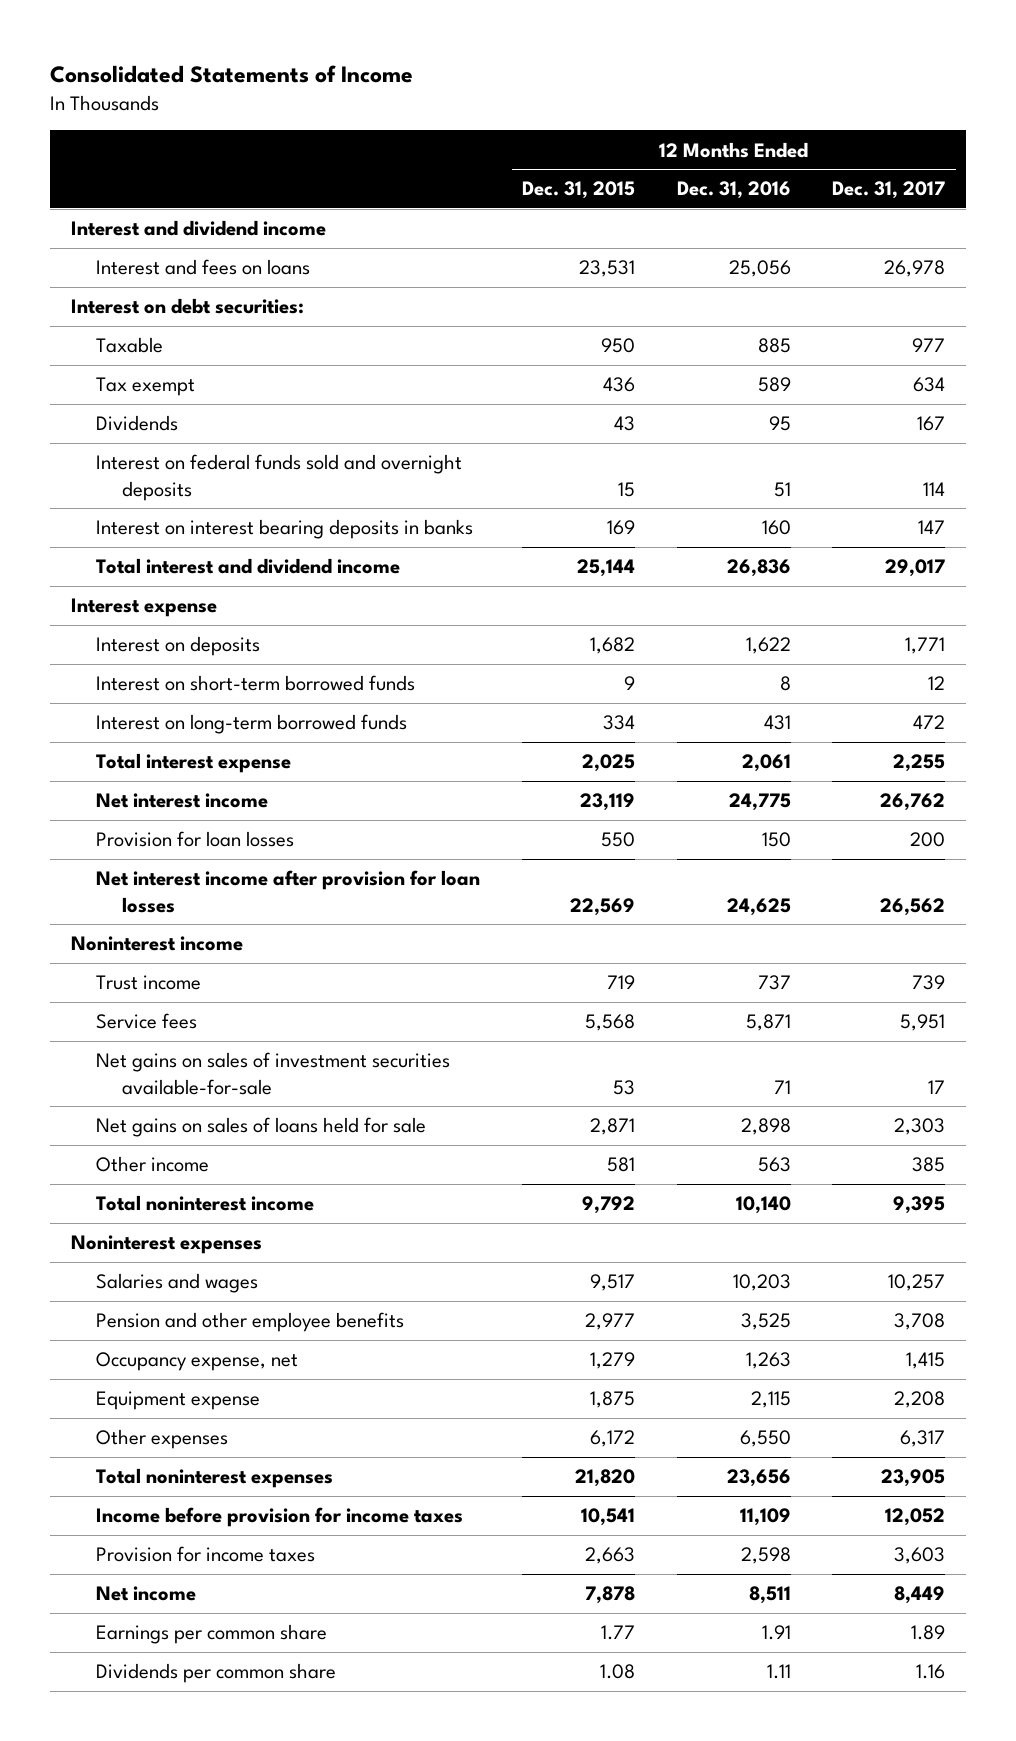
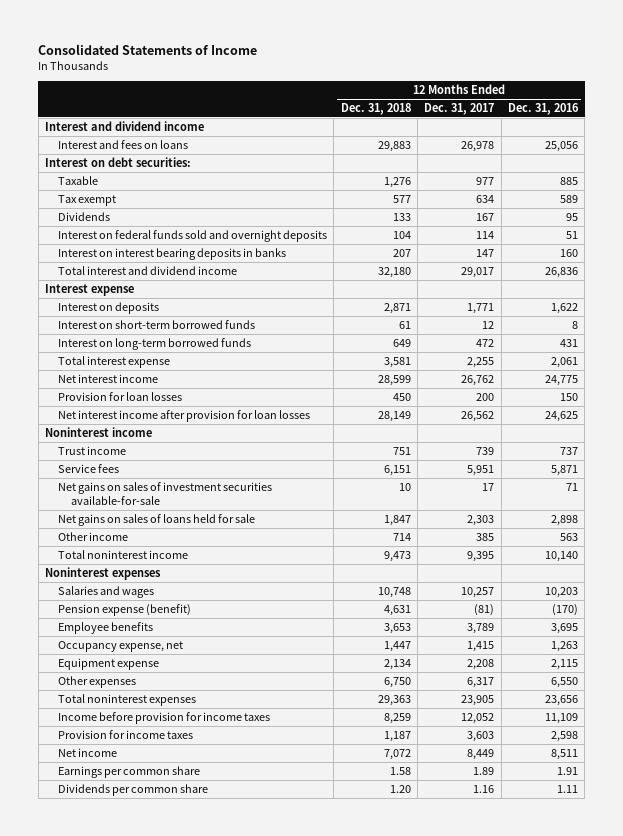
- | 12 Months Ended Dec. 31, 2015 | 12 Months Ended Dec. 31, 2016 | 12 Months Ended Dec. 31, 2017
+ | 12 Months Ended Dec. 31, 2018 | 12 Months Ended Dec. 31, 2017 | 12 Months Ended Dec. 31, 2016
- Pension and other employee benefits | 2,977 | 3,525 | 3,708
+ Pension expense (benefit) | 4,631 | (81) | (170)
+ Employee benefits | 3,653 | 3,789 | 3,695

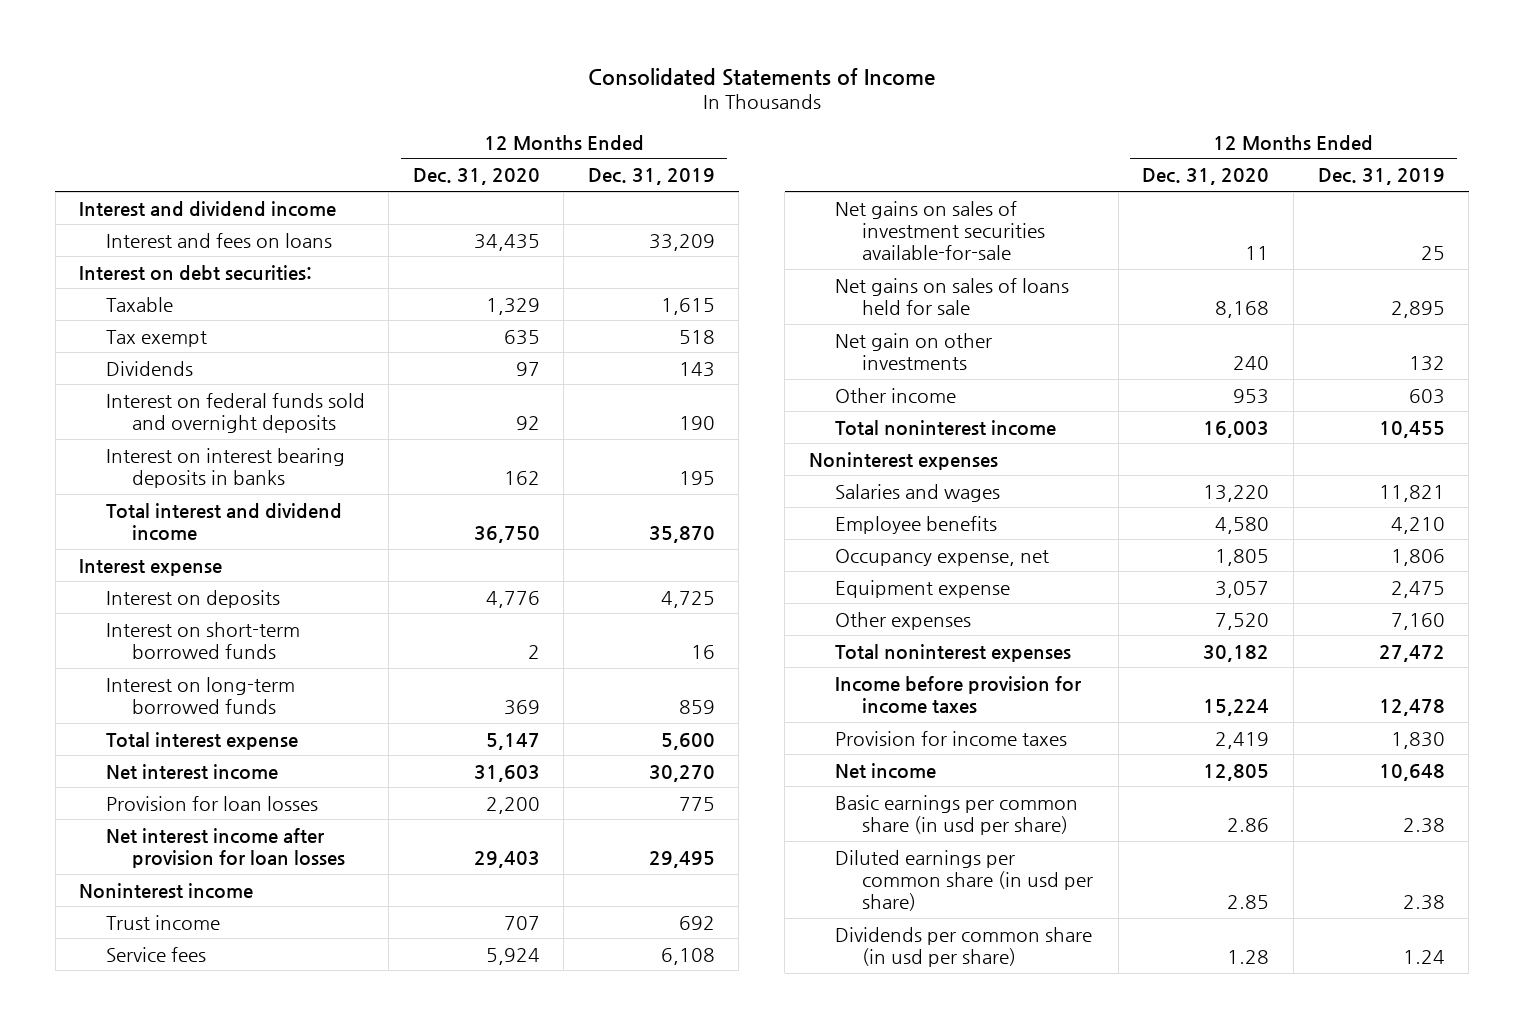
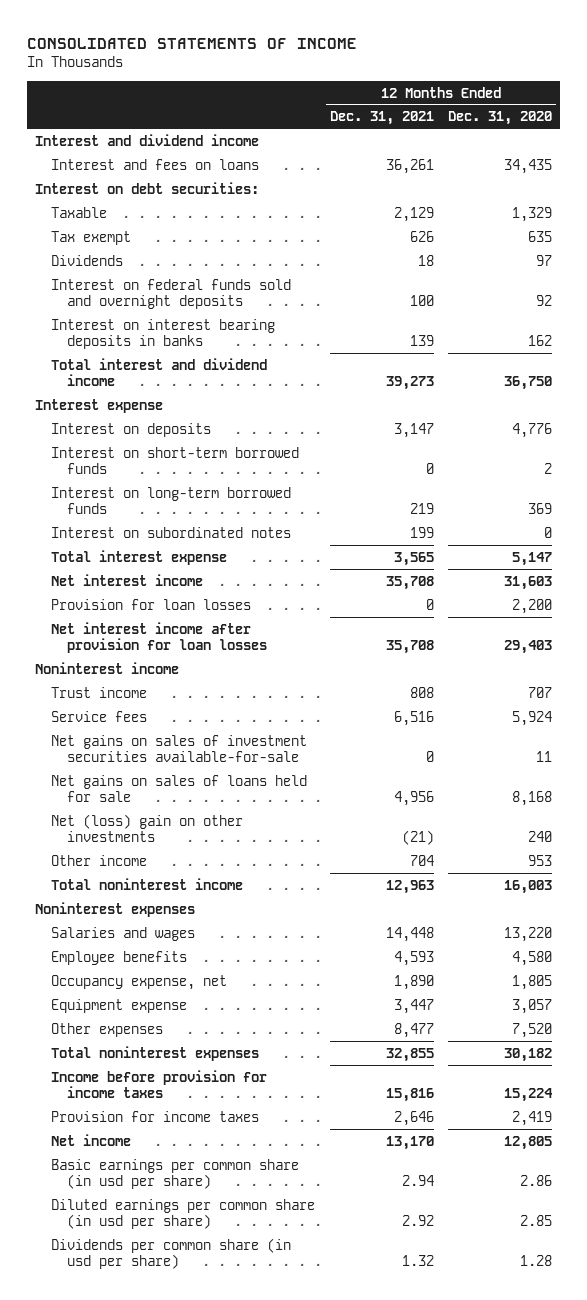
- Consolidated Statements of Income
+ CONSOLIDATED STATEMENTS OF INCOME
- | 12 Months Ended Dec. 31, 2020 | 12 Months Ended Dec. 31, 2019
+ | 12 Months Ended Dec. 31, 2021 | 12 Months Ended Dec. 31, 2020
+ Interest on subordinated notes | 199 | 0
- Net gain on other investments | 240 | 132
+ Net (loss) gain on other investments | (21) | 240

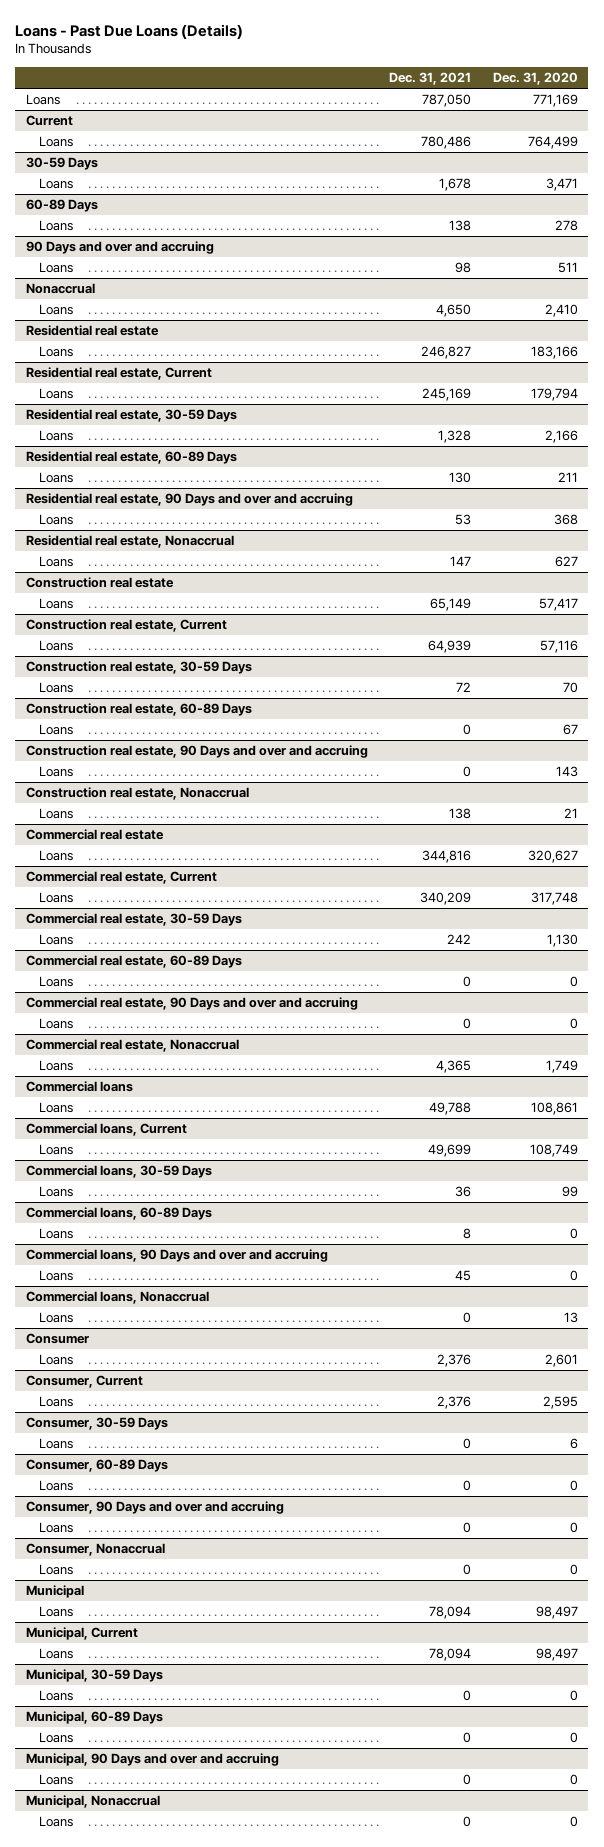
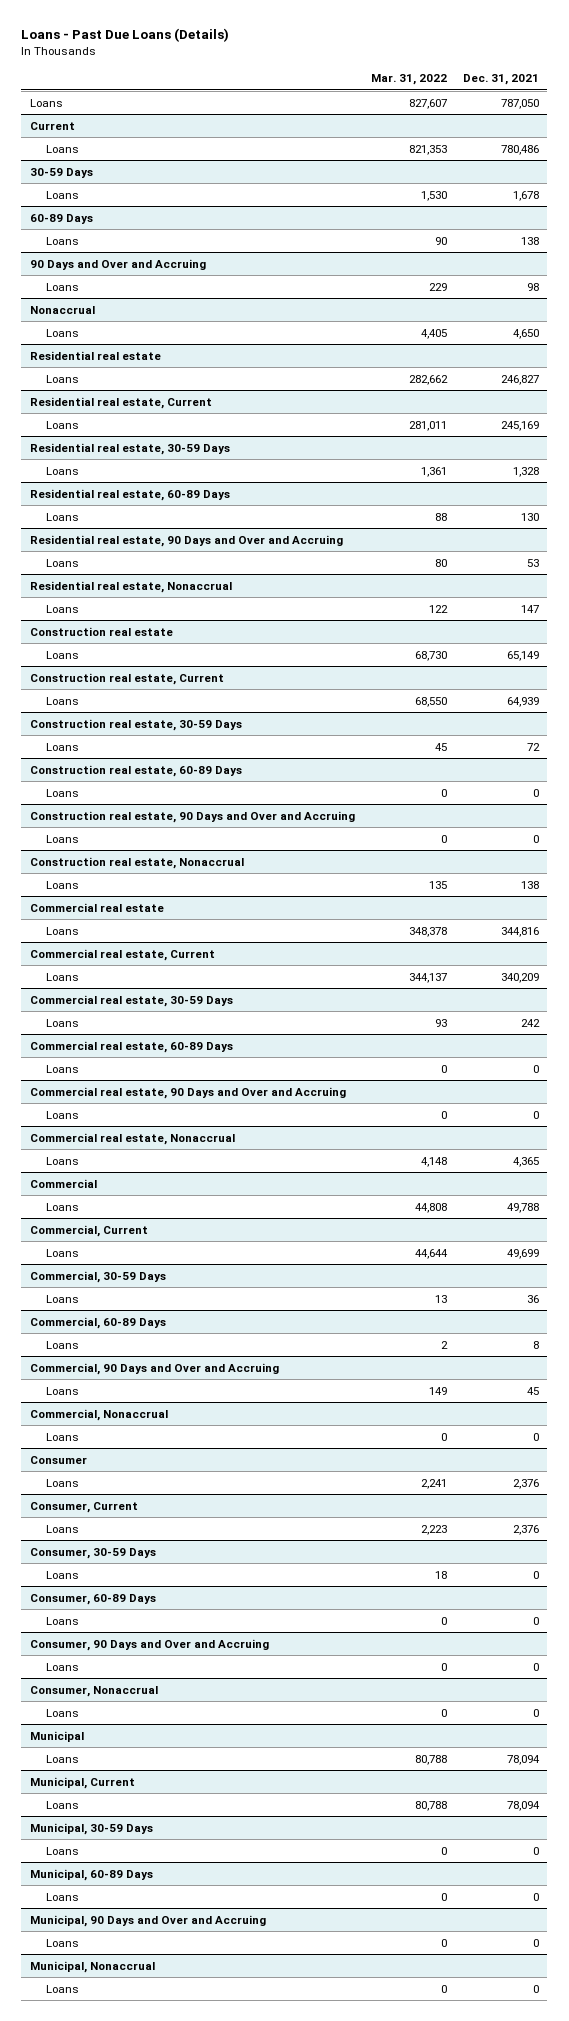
- | Dec. 31, 2021 | Dec. 31, 2020
+ | Mar. 31, 2022 | Dec. 31, 2021
- 90 Days and over and accruing
+ 90 Days and Over and Accruing
- Residential real estate, 90 Days and over and accruing
+ Residential real estate, 90 Days and Over and Accruing
- Construction real estate, 90 Days and over and accruing
+ Construction real estate, 90 Days and Over and Accruing
- Commercial real estate, 90 Days and over and accruing
+ Commercial real estate, 90 Days and Over and Accruing
- Commercial loans
+ Commercial
- Commercial loans, Current
+ Commercial, Current
- Commercial loans, 30-59 Days
+ Commercial, 30-59 Days
- Commercial loans, 60-89 Days
+ Commercial, 60-89 Days
- Commercial loans, 90 Days and over and accruing
+ Commercial, 90 Days and Over and Accruing
- Commercial loans, Nonaccrual
+ Commercial, Nonaccrual
- Consumer, 90 Days and over and accruing
+ Consumer, 90 Days and Over and Accruing
- Municipal, 90 Days and over and accruing
+ Municipal, 90 Days and Over and Accruing

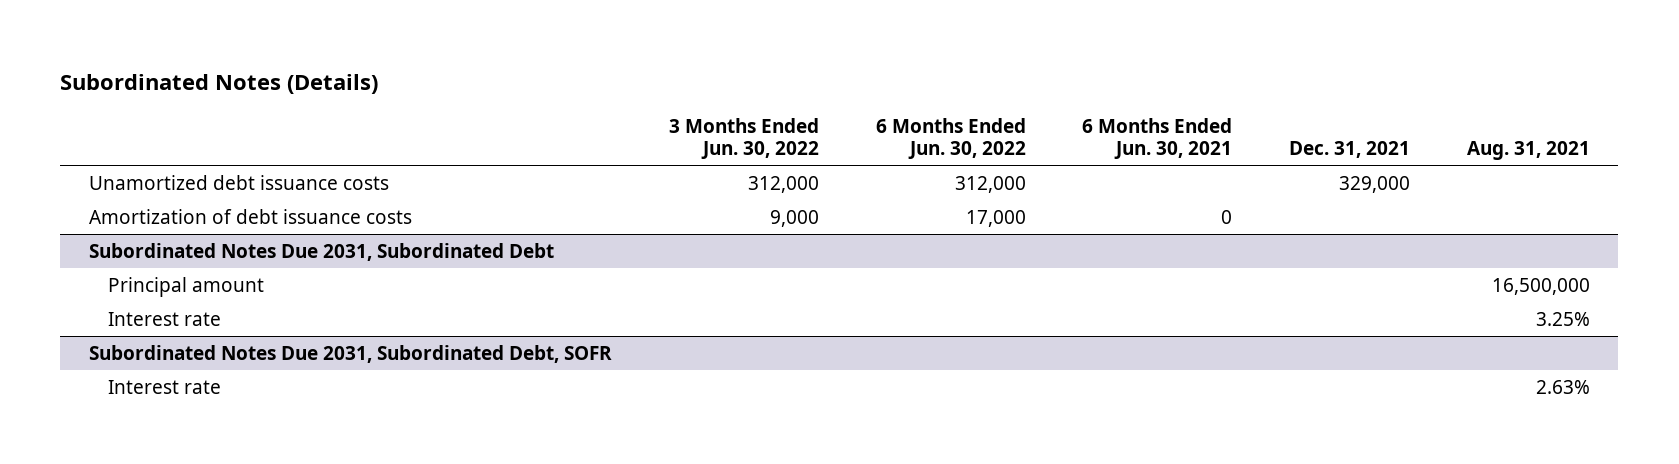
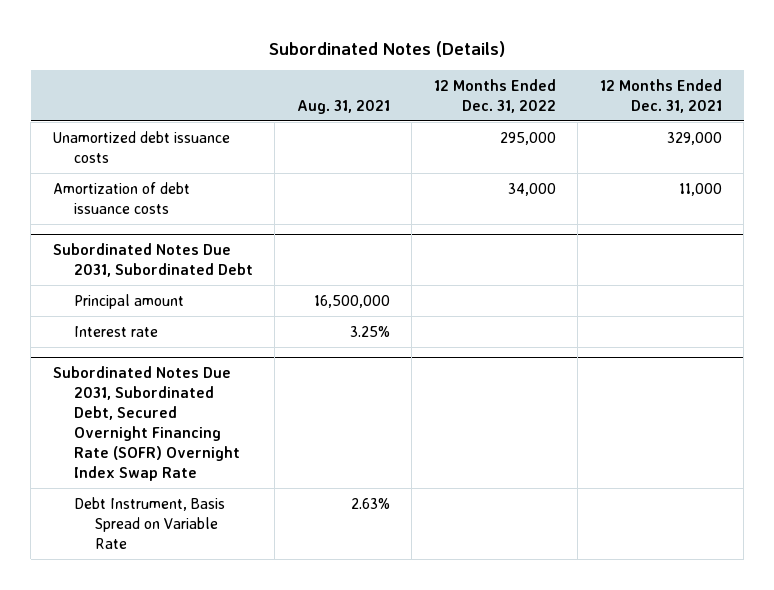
- | 3 Months Ended Jun. 30, 2022 | 6 Months Ended Jun. 30, 2022 | 6 Months Ended Jun. 30, 2021 | Dec. 31, 2021 | Aug. 31, 2021
+ | Aug. 31, 2021 | 12 Months Ended Dec. 31, 2022 | 12 Months Ended Dec. 31, 2021
- Subordinated Notes Due 2031, Subordinated Debt, SOFR
- Interest rate | | | | | 2.63%
+ Subordinated Notes Due 2031, Subordinated Debt, Secured Overnight Financing Rate (SOFR) Overnight Index Swap Rate
+ Debt Instrument, Basis Spread on Variable Rate | 2.63% | |

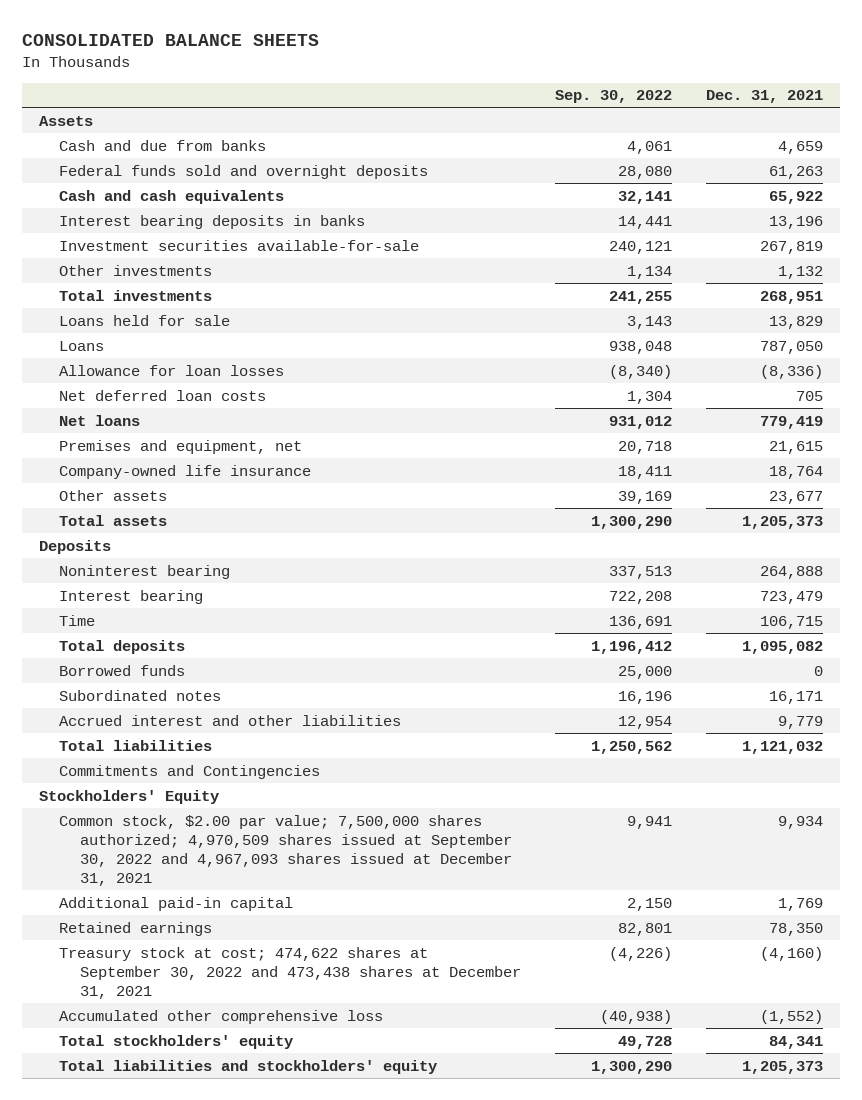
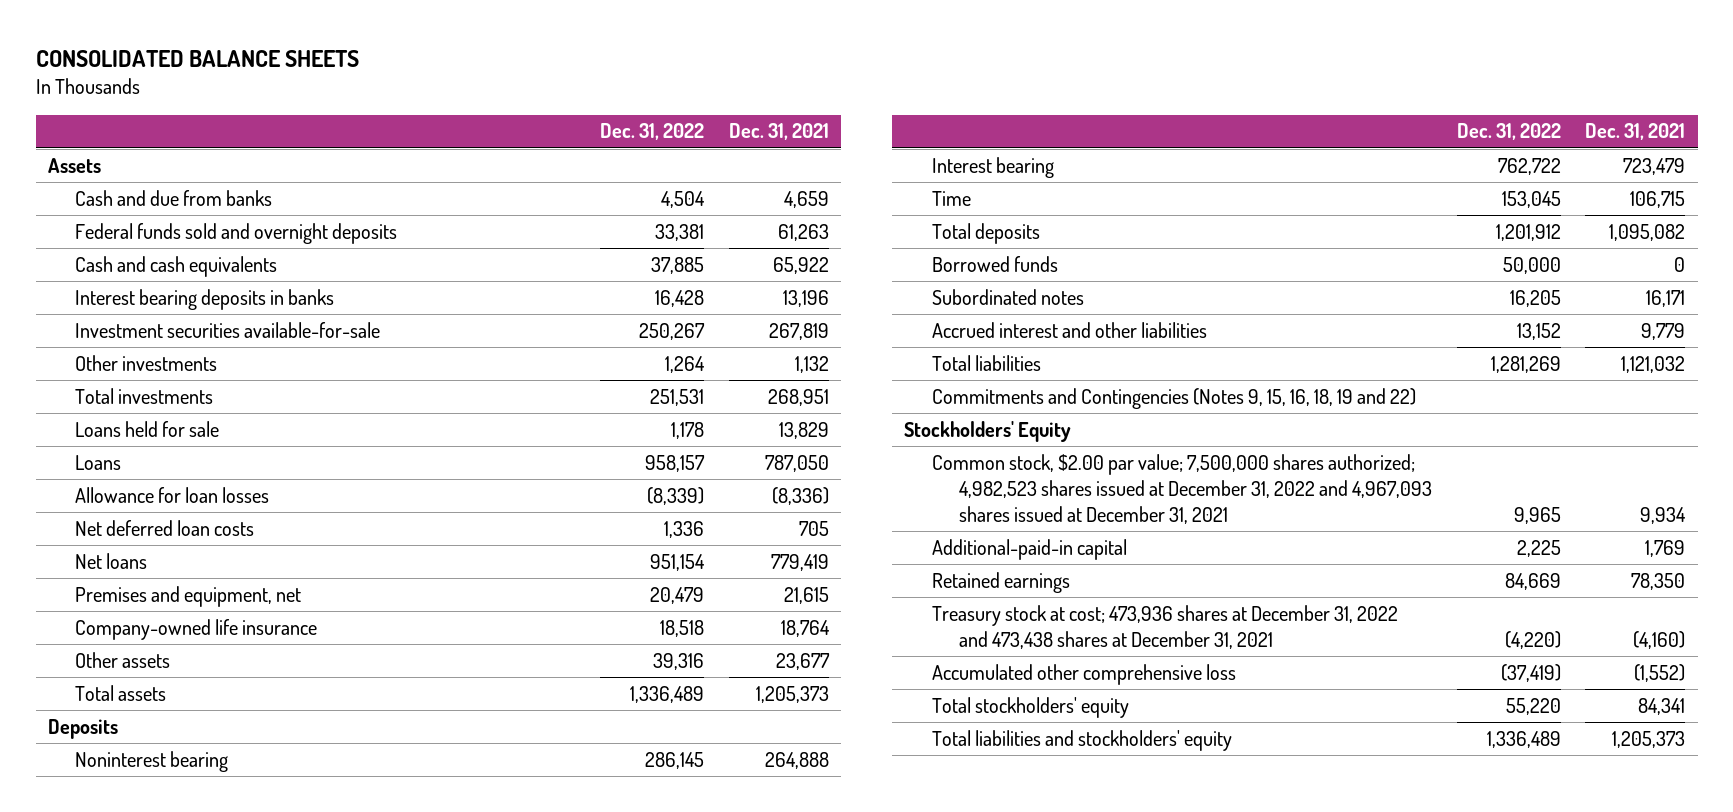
- | Sep. 30, 2022 | Dec. 31, 2021
+ | Dec. 31, 2022 | Dec. 31, 2021
- Commitments and Contingencies
+ Commitments and Contingencies (Notes 9, 15, 16, 18, 19 and 22)
- Common stock, $2.00 par value; 7,500,000 shares authorized; 4,970,509 shares issued at September 30, 2022 and 4,967,093 shares issued at December 31, 2021 | 9,941 | 9,934
- Additional paid-in capital | 2,150 | 1,769
+ Common stock, $2.00 par value; 7,500,000 shares authorized; 4,982,523 shares issued at December 31, 2022 and 4,967,093 shares issued at December 31, 2021 | 9,965 | 9,934
+ Additional-paid-in capital | 2,225 | 1,769
- Treasury stock at cost; 474,622 shares at September 30, 2022 and 473,438 shares at December 31, 2021 | (4,226) | (4,160)
+ Treasury stock at cost; 473,936 shares at December 31, 2022 and 473,438 shares at December 31, 2021 | (4,220) | (4,160)

